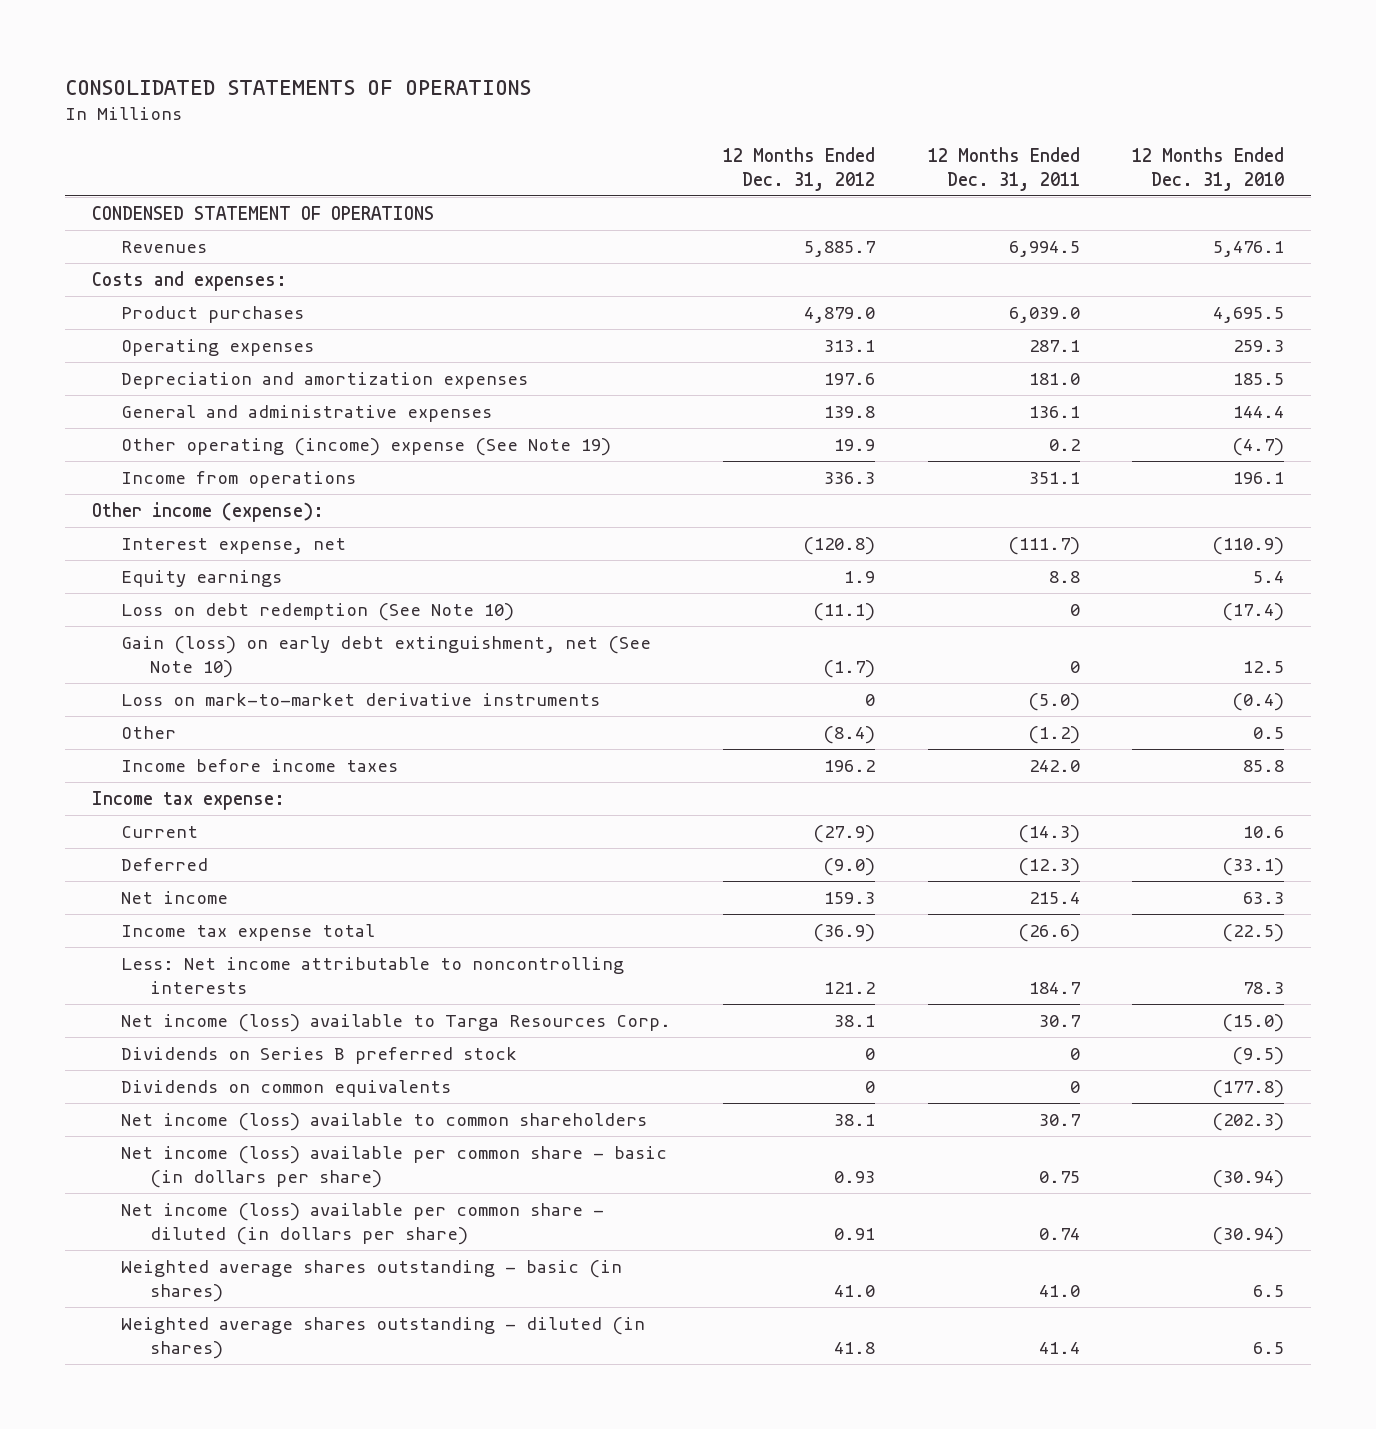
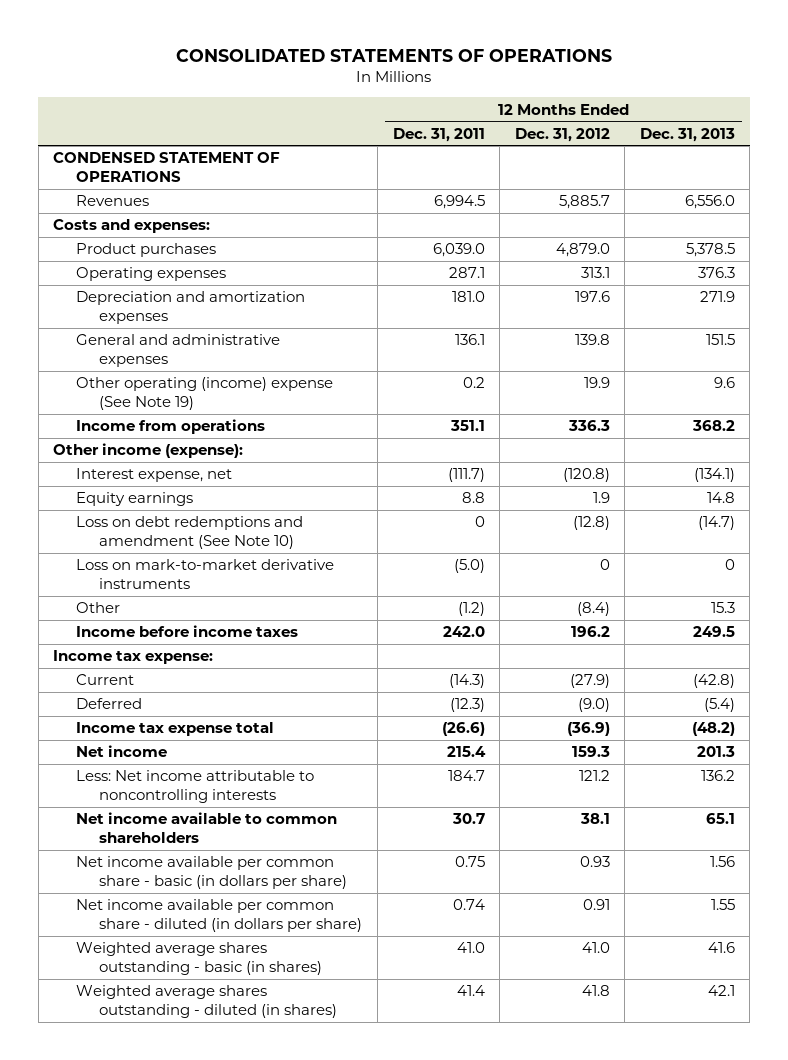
- | 12 Months Ended Dec. 31, 2012 | 12 Months Ended Dec. 31, 2011 | 12 Months Ended Dec. 31, 2010
+ | 12 Months Ended Dec. 31, 2011 | 12 Months Ended Dec. 31, 2012 | 12 Months Ended Dec. 31, 2013
- Loss on debt redemption (See Note 10) | (11.1) | 0 | (17.4)
- Gain (loss) on early debt extinguishment, net (See Note 10) | (1.7) | 0 | 12.5
+ Loss on debt redemptions and amendment (See Note 10) | 0 | (12.8) | (14.7)
moved down: Net income | 215.4 | 159.3 | 201.3
- Net income (loss) available to Targa Resources Corp. | 38.1 | 30.7 | (15.0)
- Dividends on Series B preferred stock | 0 | 0 | (9.5)
- Dividends on common equivalents | 0 | 0 | (177.8)
- Net income (loss) available to common shareholders | 38.1 | 30.7 | (202.3)
- Net income (loss) available per common share - basic (in dollars per share) | 0.93 | 0.75 | (30.94)
- Net income (loss) available per common share - diluted (in dollars per share) | 0.91 | 0.74 | (30.94)
+ Net income available to common shareholders | 30.7 | 38.1 | 65.1
+ Net income available per common share - basic (in dollars per share) | 0.75 | 0.93 | 1.56
+ Net income available per common share - diluted (in dollars per share) | 0.74 | 0.91 | 1.55

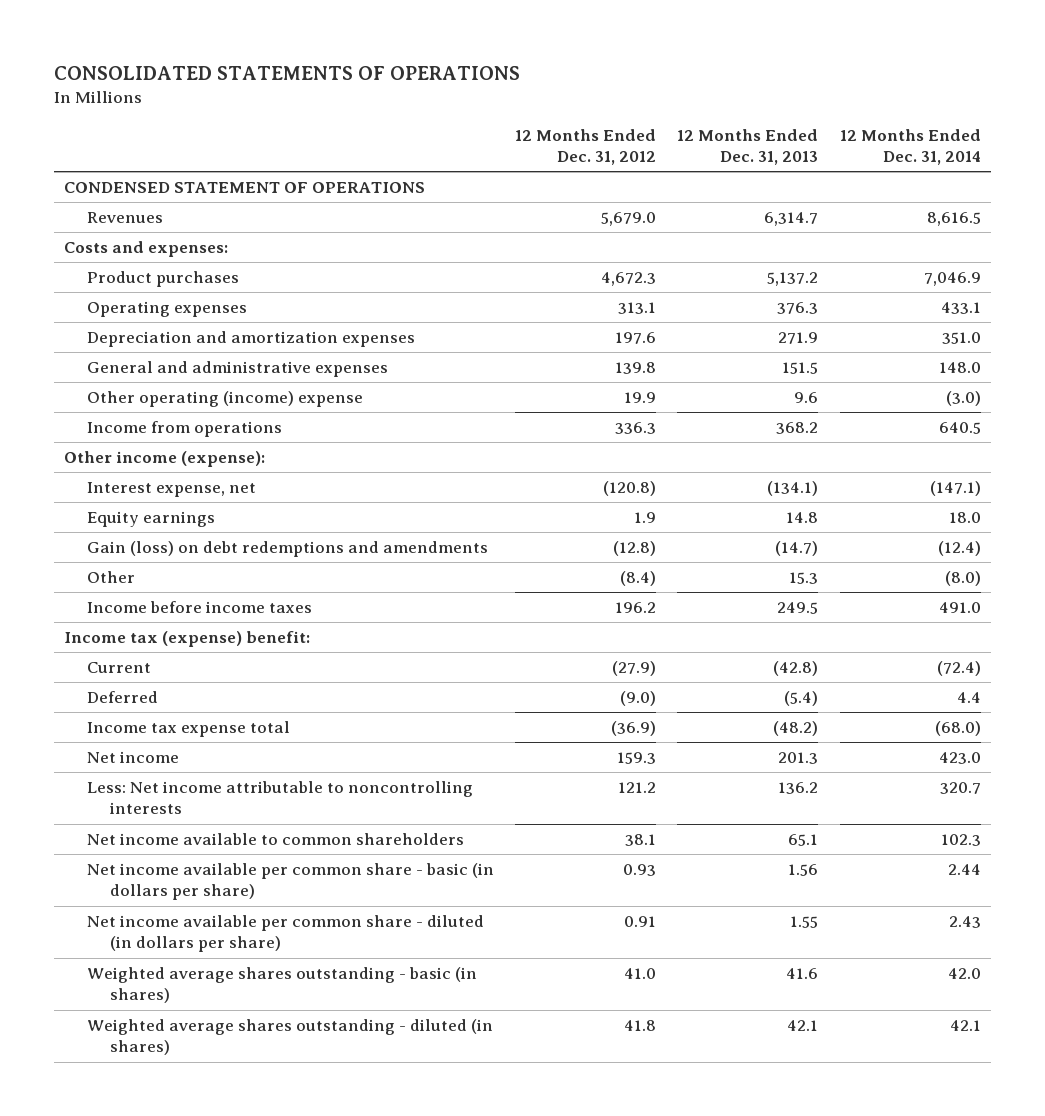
- | 12 Months Ended Dec. 31, 2011 | 12 Months Ended Dec. 31, 2012 | 12 Months Ended Dec. 31, 2013
+ | 12 Months Ended Dec. 31, 2012 | 12 Months Ended Dec. 31, 2013 | 12 Months Ended Dec. 31, 2014
- Revenues | 6,994.5 | 5,885.7 | 6,556.0
+ Revenues | 5,679.0 | 6,314.7 | 8,616.5
- Product purchases | 6,039.0 | 4,879.0 | 5,378.5
+ Product purchases | 4,672.3 | 5,137.2 | 7,046.9
- Other operating (income) expense (See Note 19) | 0.2 | 19.9 | 9.6
+ Other operating (income) expense | 19.9 | 9.6 | (3.0)
- Loss on debt redemptions and amendment (See Note 10) | 0 | (12.8) | (14.7)
- Loss on mark-to-market derivative instruments | (5.0) | 0 | 0
+ Gain (loss) on debt redemptions and amendments | (12.8) | (14.7) | (12.4)
- Income tax expense:
+ Income tax (expense) benefit:

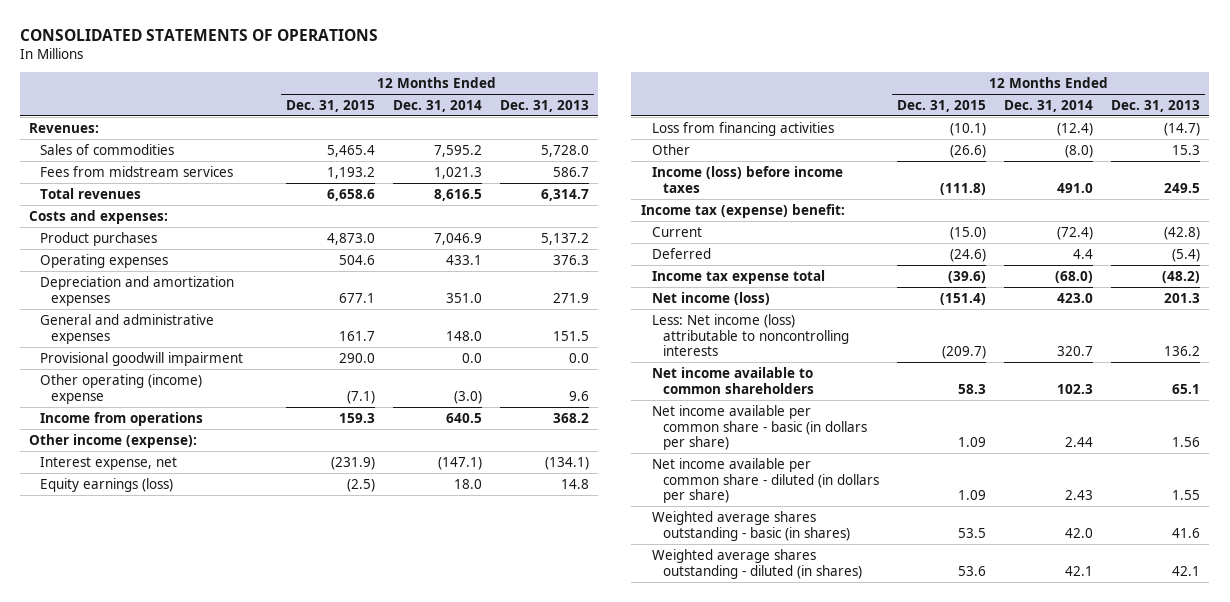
- | 12 Months Ended Dec. 31, 2012 | 12 Months Ended Dec. 31, 2013 | 12 Months Ended Dec. 31, 2014
+ | 12 Months Ended Dec. 31, 2015 | 12 Months Ended Dec. 31, 2014 | 12 Months Ended Dec. 31, 2013
- CONDENSED STATEMENT OF OPERATIONS
- Revenues | 5,679.0 | 6,314.7 | 8,616.5
+ Revenues:
+ Sales of commodities | 5,465.4 | 7,595.2 | 5,728.0
+ Fees from midstream services | 1,193.2 | 1,021.3 | 586.7
+ Total revenues | 6,658.6 | 8,616.5 | 6,314.7
+ Provisional goodwill impairment | 290.0 | 0.0 | 0.0
- Equity earnings | 1.9 | 14.8 | 18.0
- Gain (loss) on debt redemptions and amendments | (12.8) | (14.7) | (12.4)
+ Equity earnings (loss) | (2.5) | 18.0 | 14.8
+ Loss from financing activities | (10.1) | (12.4) | (14.7)
- Income before income taxes | 196.2 | 249.5 | 491.0
+ Income (loss) before income taxes | (111.8) | 491.0 | 249.5
- Net income | 159.3 | 201.3 | 423.0
- Less: Net income attributable to noncontrolling interests | 121.2 | 136.2 | 320.7
+ Net income (loss) | (151.4) | 423.0 | 201.3
+ Less: Net income (loss) attributable to noncontrolling interests | (209.7) | 320.7 | 136.2

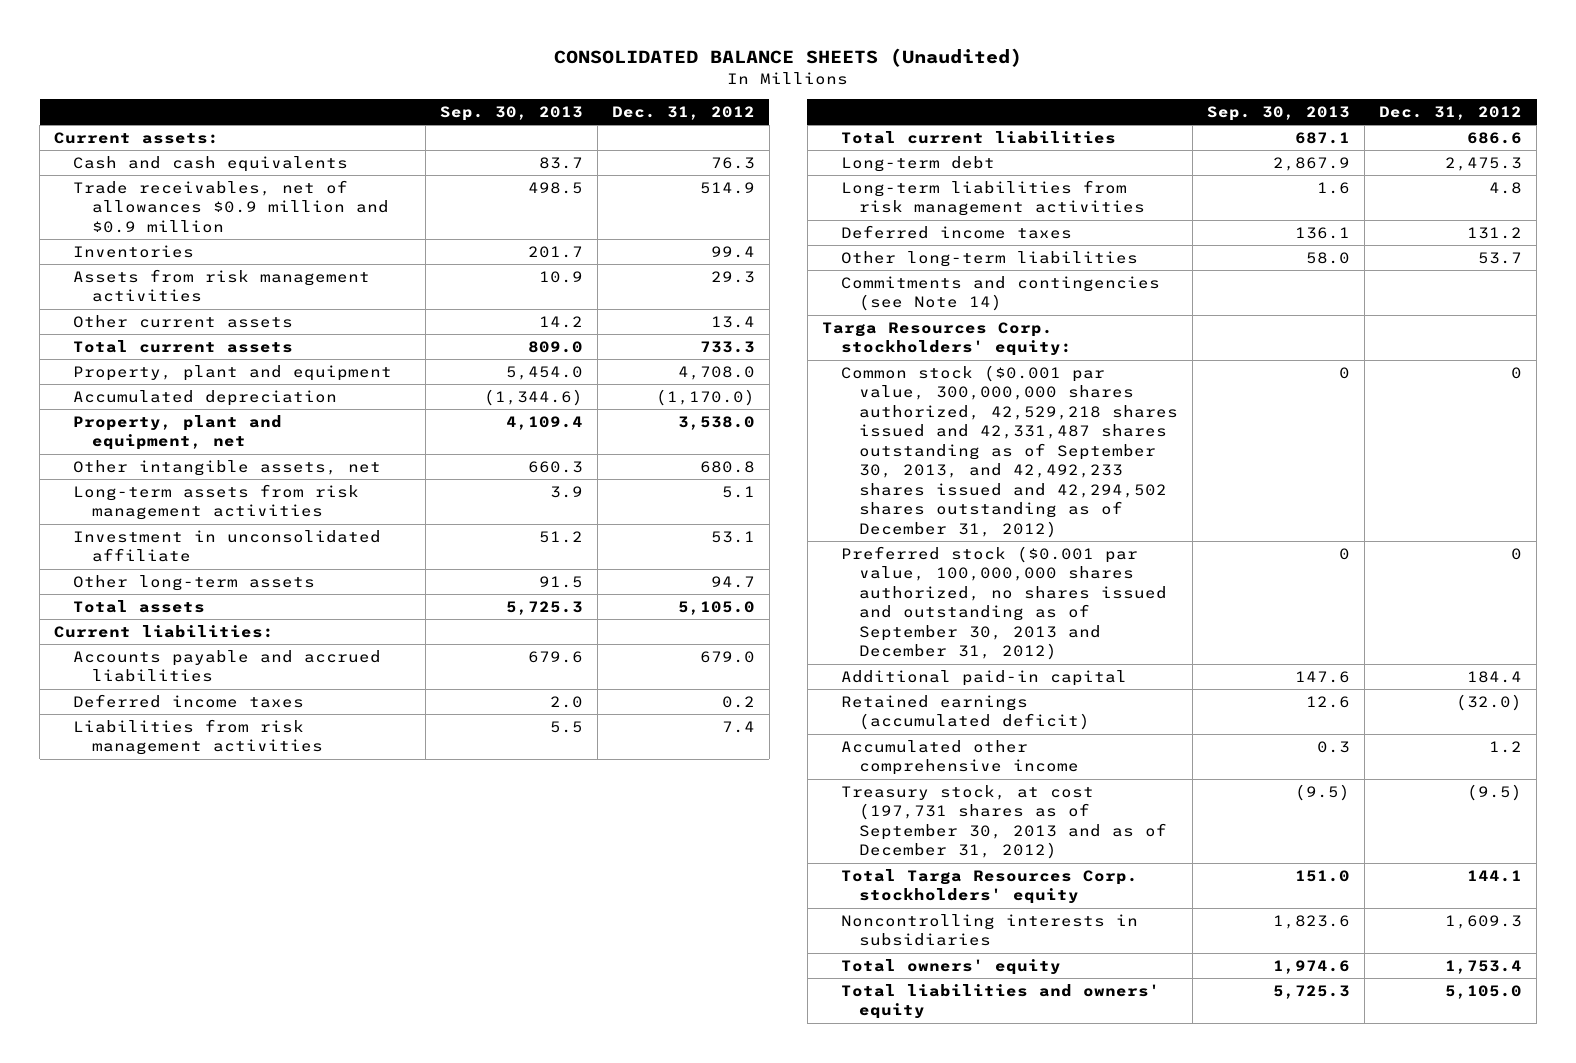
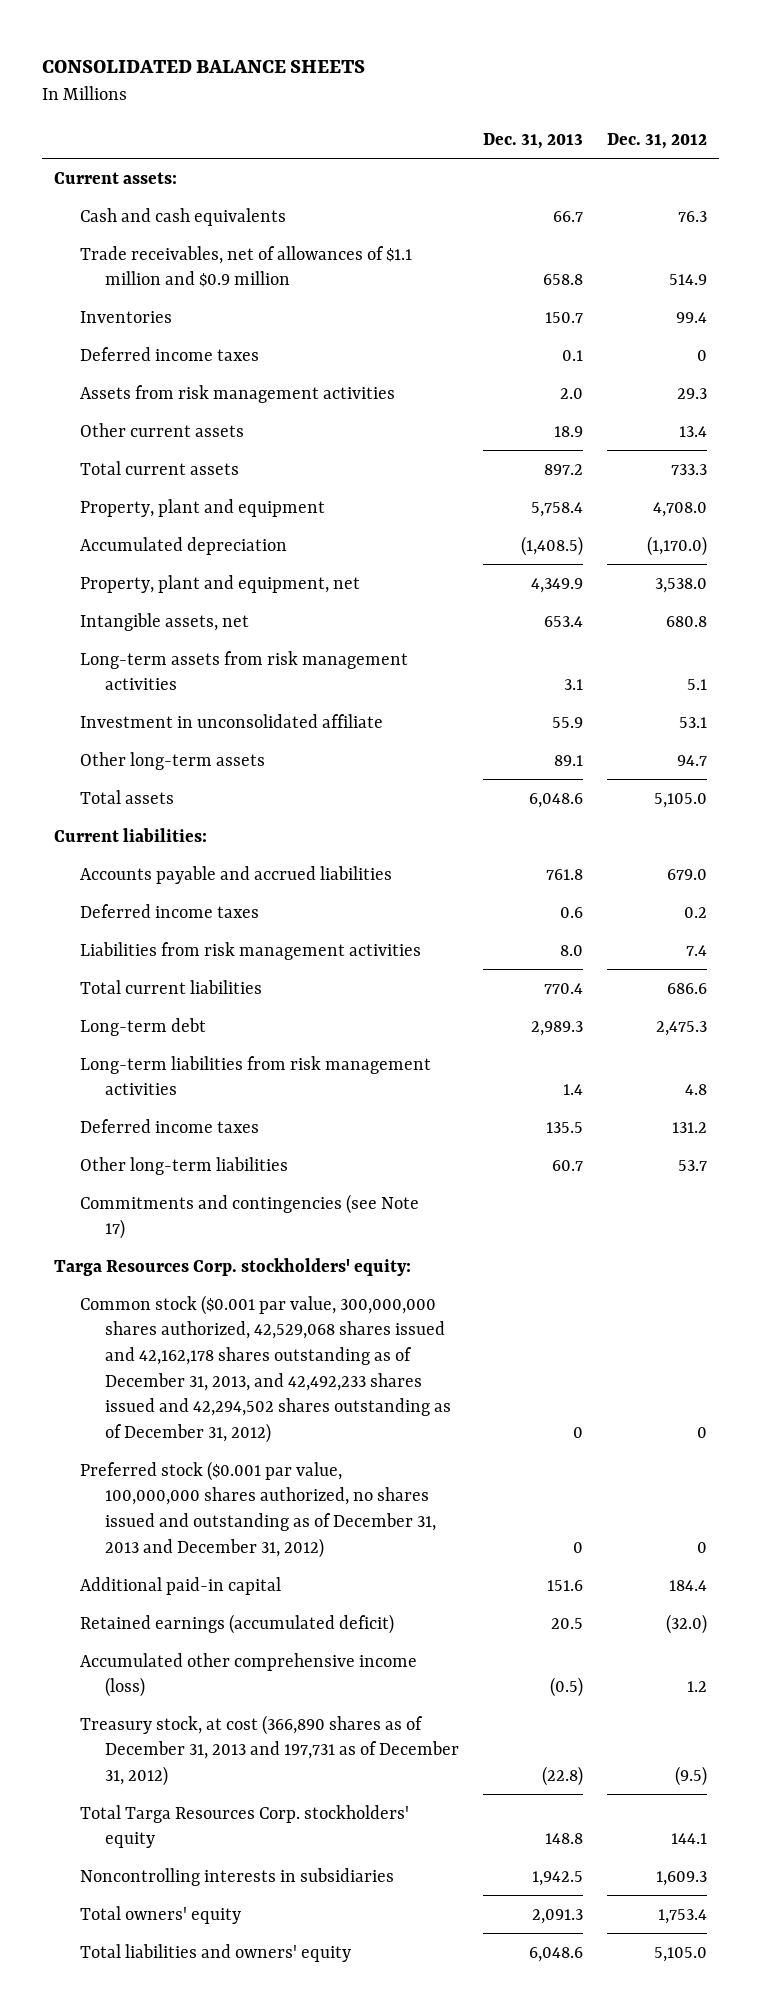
- CONSOLIDATED BALANCE SHEETS (Unaudited)
+ CONSOLIDATED BALANCE SHEETS
- | Sep. 30, 2013 | Dec. 31, 2012
+ | Dec. 31, 2013 | Dec. 31, 2012
- Trade receivables, net of allowances $0.9 million and $0.9 million | 498.5 | 514.9
+ Trade receivables, net of allowances of $1.1 million and $0.9 million | 658.8 | 514.9
+ Deferred income taxes | 0.1 | 0
- Other intangible assets, net | 660.3 | 680.8
+ Intangible assets, net | 653.4 | 680.8
- Commitments and contingencies (see Note 14)
+ Commitments and contingencies (see Note 17)
- Common stock ($0.001 par value, 300,000,000 shares authorized, 42,529,218 shares issued and 42,331,487 shares outstanding as of September 30, 2013, and 42,492,233 shares issued and 42,294,502 shares outstanding as of December 31, 2012) | 0 | 0
- Preferred stock ($0.001 par value, 100,000,000 shares authorized, no shares issued and outstanding as of September 30, 2013 and December 31, 2012) | 0 | 0
+ Common stock ($0.001 par value, 300,000,000 shares authorized, 42,529,068 shares issued and 42,162,178 shares outstanding as of December 31, 2013, and 42,492,233 shares issued and 42,294,502 shares outstanding as of December 31, 2012) | 0 | 0
+ Preferred stock ($0.001 par value, 100,000,000 shares authorized, no shares issued and outstanding as of December 31, 2013 and December 31, 2012) | 0 | 0
- Accumulated other comprehensive income | 0.3 | 1.2
- Treasury stock, at cost (197,731 shares as of September 30, 2013 and as of December 31, 2012) | (9.5) | (9.5)
+ Accumulated other comprehensive income (loss) | (0.5) | 1.2
+ Treasury stock, at cost (366,890 shares as of December 31, 2013 and 197,731 as of December 31, 2012) | (22.8) | (9.5)

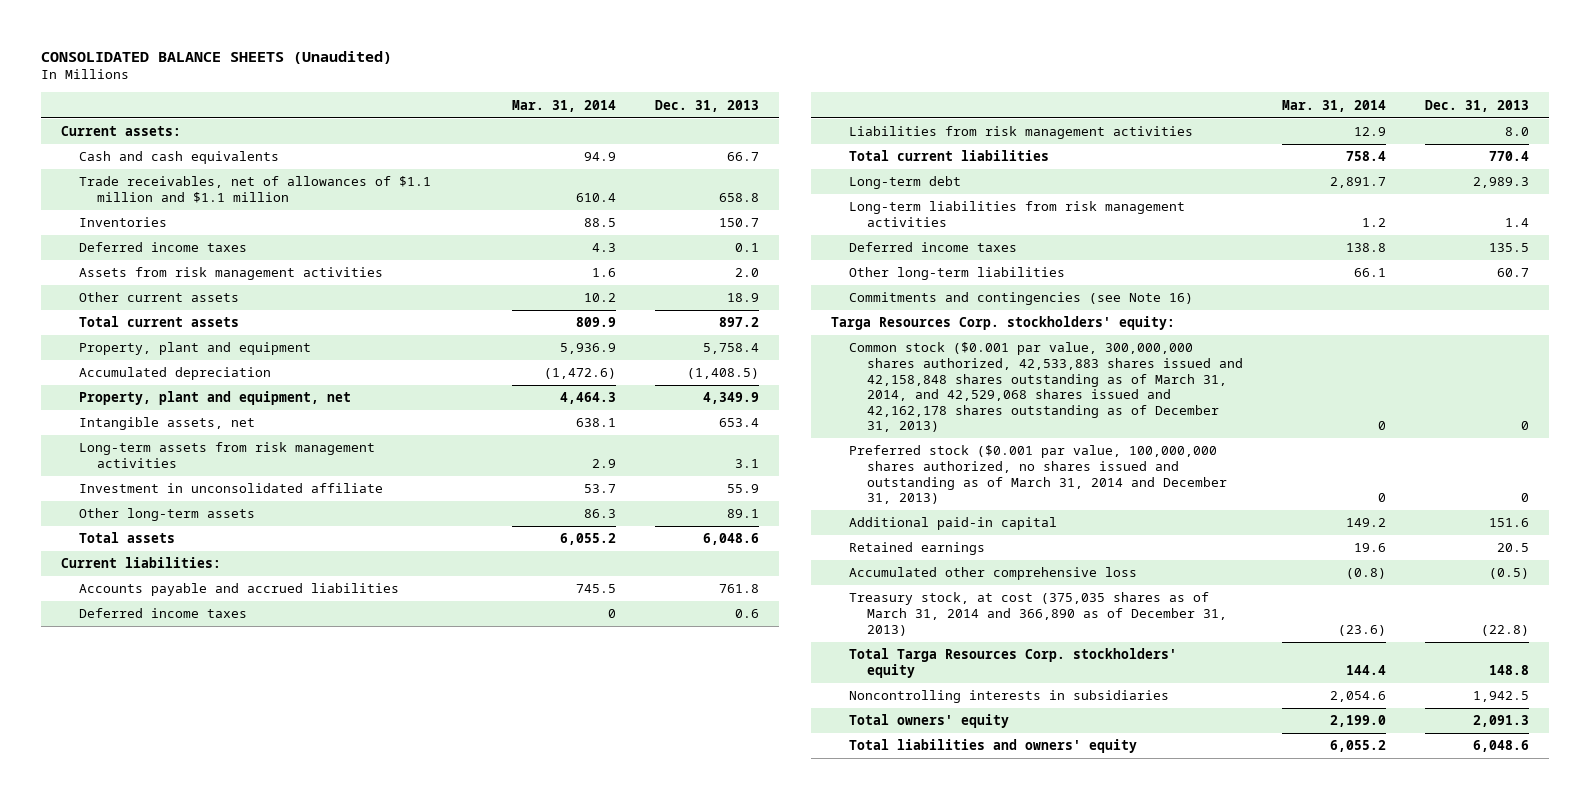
- CONSOLIDATED BALANCE SHEETS
+ CONSOLIDATED BALANCE SHEETS (Unaudited)
- | Dec. 31, 2013 | Dec. 31, 2012
+ | Mar. 31, 2014 | Dec. 31, 2013
- Trade receivables, net of allowances of $1.1 million and $0.9 million | 658.8 | 514.9
+ Trade receivables, net of allowances of $1.1 million and $1.1 million | 610.4 | 658.8
- Commitments and contingencies (see Note 17)
+ Commitments and contingencies (see Note 16)
- Common stock ($0.001 par value, 300,000,000 shares authorized, 42,529,068 shares issued and 42,162,178 shares outstanding as of December 31, 2013, and 42,492,233 shares issued and 42,294,502 shares outstanding as of December 31, 2012) | 0 | 0
- Preferred stock ($0.001 par value, 100,000,000 shares authorized, no shares issued and outstanding as of December 31, 2013 and December 31, 2012) | 0 | 0
+ Common stock ($0.001 par value, 300,000,000 shares authorized, 42,533,883 shares issued and 42,158,848 shares outstanding as of March 31, 2014, and 42,529,068 shares issued and 42,162,178 shares outstanding as of December 31, 2013) | 0 | 0
+ Preferred stock ($0.001 par value, 100,000,000 shares authorized, no shares issued and outstanding as of March 31, 2014 and December 31, 2013) | 0 | 0
- Retained earnings (accumulated deficit) | 20.5 | (32.0)
- Accumulated other comprehensive income (loss) | (0.5) | 1.2
- Treasury stock, at cost (366,890 shares as of December 31, 2013 and 197,731 as of December 31, 2012) | (22.8) | (9.5)
+ Retained earnings | 19.6 | 20.5
+ Accumulated other comprehensive loss | (0.8) | (0.5)
+ Treasury stock, at cost (375,035 shares as of March 31, 2014 and 366,890 as of December 31, 2013) | (23.6) | (22.8)

